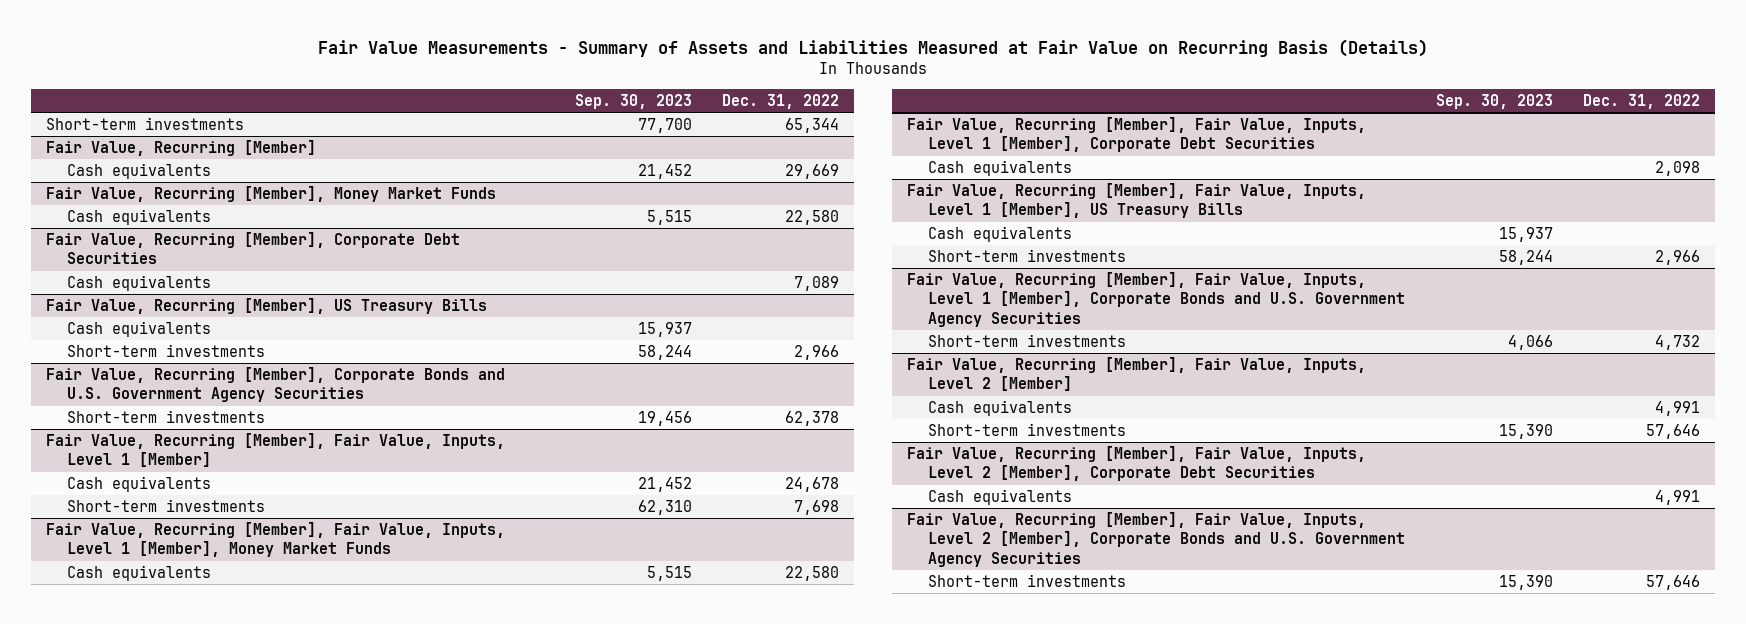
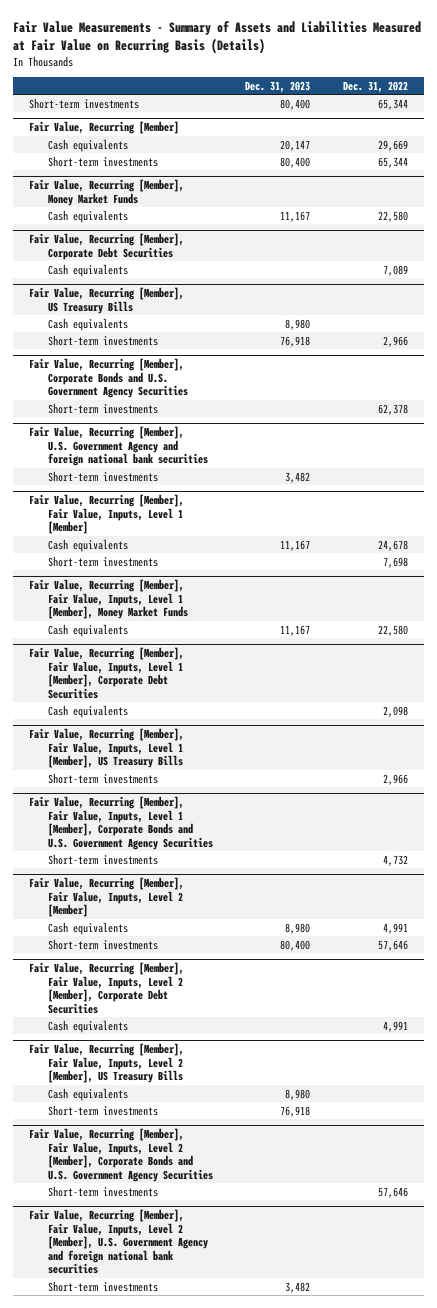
- | Sep. 30, 2023 | Dec. 31, 2022
+ | Dec. 31, 2023 | Dec. 31, 2022
@ Fair Value, Recurring [Member]
+ Short-term investments | 80,400 | 65,344
+ Fair Value, Recurring [Member], U.S. Government Agency and foreign national bank securities
+ Short-term investments | 3,482 |
@ Fair Value, Recurring [Member], Fair Value, Inputs, Level 1 [Member], US Treasury Bills
- Cash equivalents | 15,937 |
+ Fair Value, Recurring [Member], Fair Value, Inputs, Level 2 [Member], US Treasury Bills
+ Cash equivalents | 8,980 |
+ Short-term investments | 76,918 |
+ Fair Value, Recurring [Member], Fair Value, Inputs, Level 2 [Member], U.S. Government Agency and foreign national bank securities
+ Short-term investments | 3,482 |

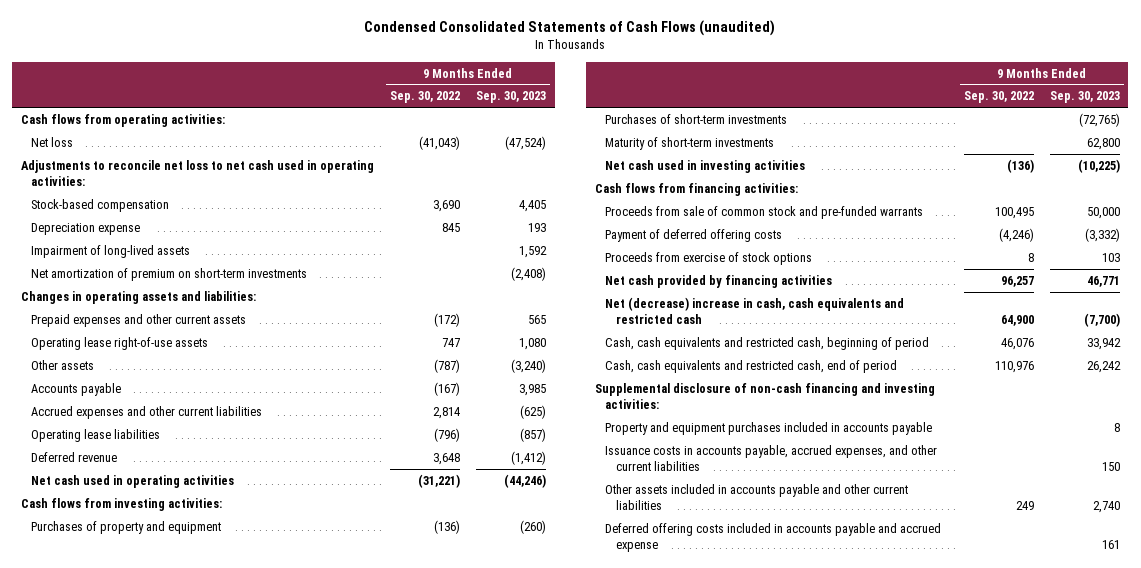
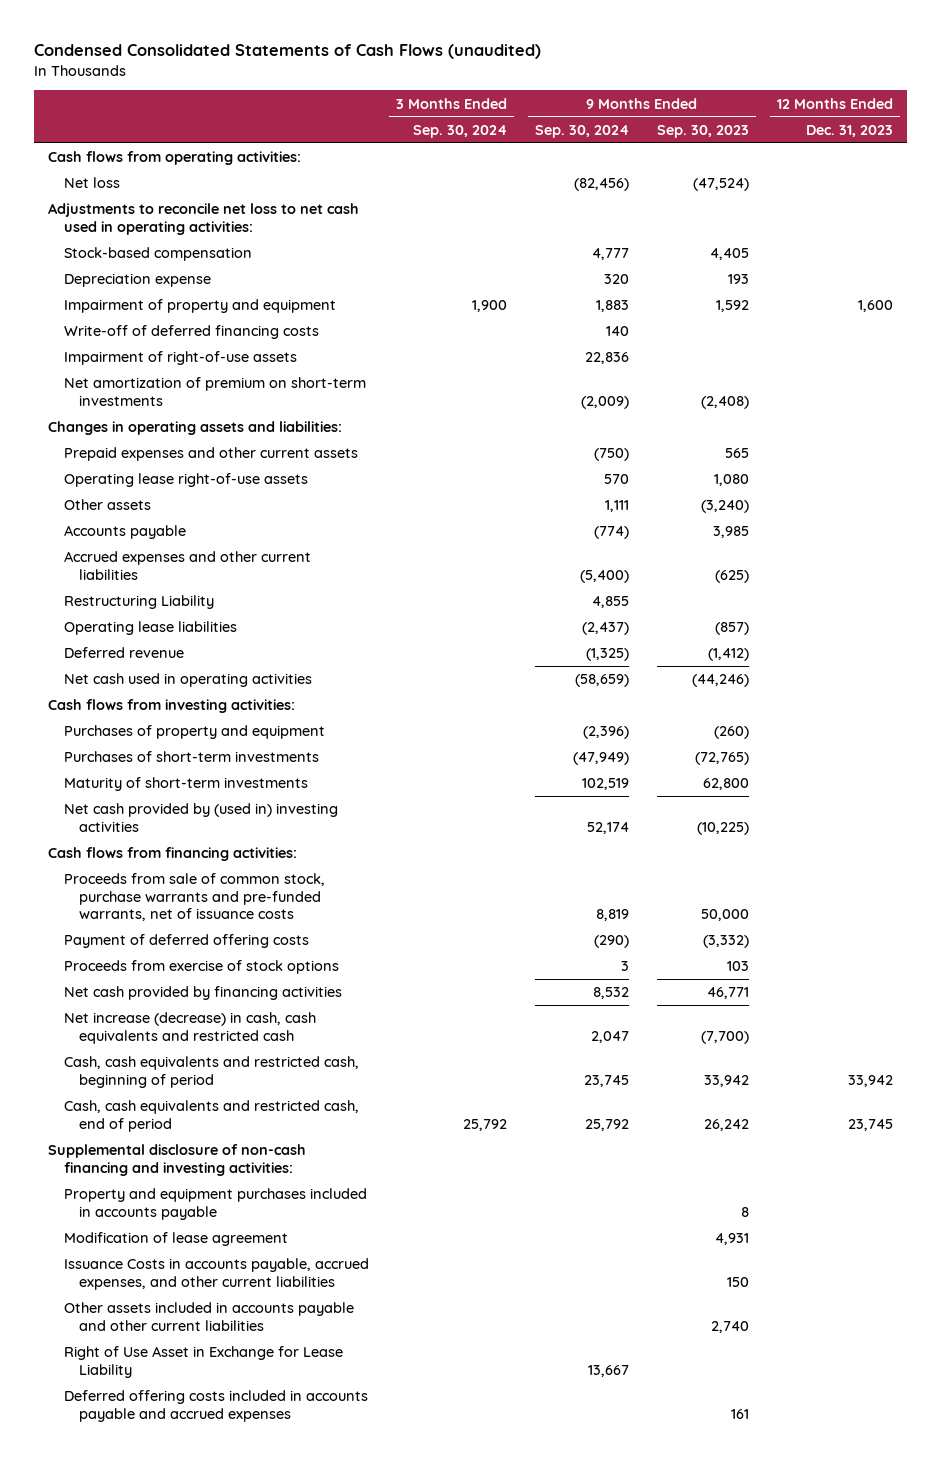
- | 9 Months Ended Sep. 30, 2022 | 9 Months Ended Sep. 30, 2023
+ | 3 Months Ended Sep. 30, 2024 | 9 Months Ended Sep. 30, 2024 | 9 Months Ended Sep. 30, 2023 | 12 Months Ended Dec. 31, 2023
- Impairment of long-lived assets | | 1,592
+ Impairment of property and equipment | 1,900 | 1,883 | 1,592 | 1,600
+ Write-off of deferred financing costs | | 140 | |
+ Impairment of right-of-use assets | | 22,836 | |
+ Restructuring Liability | | 4,855 | |
- Net cash used in investing activities | (136) | (10,225)
+ Net cash provided by (used in) investing activities | | 52,174 | (10,225) |
- Proceeds from sale of common stock and pre-funded warrants | 100,495 | 50,000
+ Proceeds from sale of common stock, purchase warrants and pre-funded warrants, net of issuance costs | | 8,819 | 50,000 |
- Net (decrease) increase in cash, cash equivalents and restricted cash | 64,900 | (7,700)
+ Net increase (decrease) in cash, cash equivalents and restricted cash | | 2,047 | (7,700) |
- Issuance costs in accounts payable, accrued expenses, and other current liabilities | | 150
+ Modification of lease agreement | | | 4,931 |
+ Issuance Costs in accounts payable, accrued expenses, and other current liabilities | | | 150 |
- Deferred offering costs included in accounts payable and accrued expense | | 161
+ Right of Use Asset in Exchange for Lease Liability | | 13,667 | |
+ Deferred offering costs included in accounts payable and accrued expenses | | | 161 |

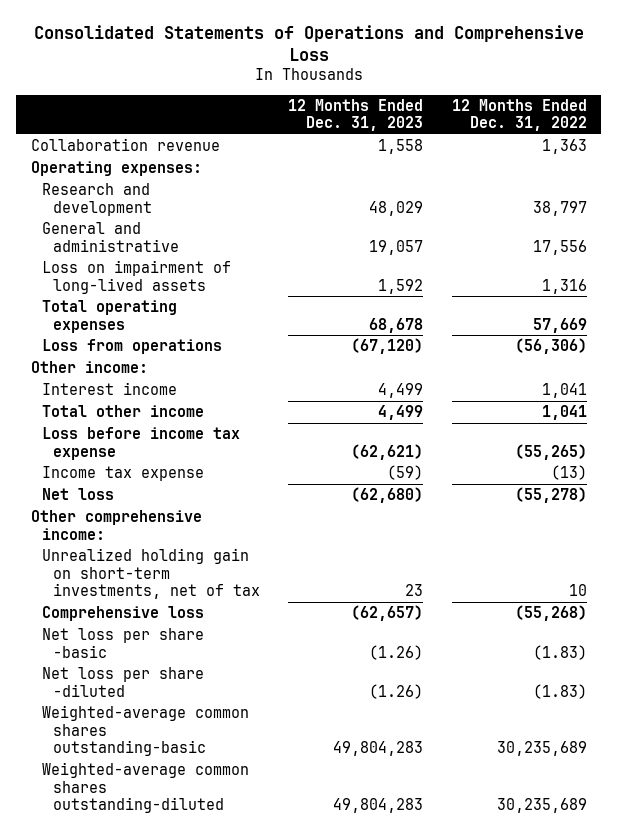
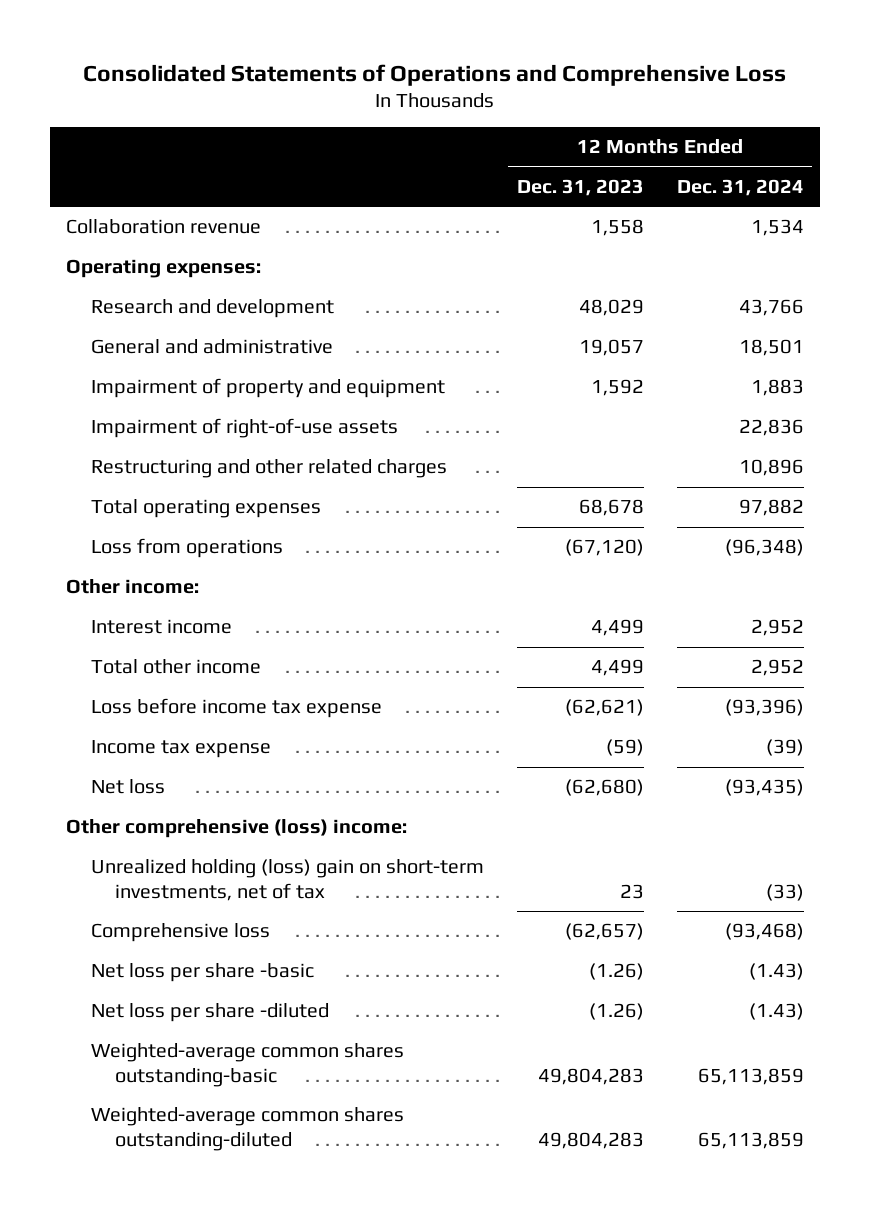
- | 12 Months Ended Dec. 31, 2023 | 12 Months Ended Dec. 31, 2022
+ | 12 Months Ended Dec. 31, 2023 | 12 Months Ended Dec. 31, 2024
- Loss on impairment of long-lived assets | 1,592 | 1,316
+ Impairment of property and equipment | 1,592 | 1,883
+ Impairment of right-of-use assets | | 22,836
+ Restructuring and other related charges | | 10,896
- Other comprehensive income:
- Unrealized holding gain on short-term investments, net of tax | 23 | 10
+ Other comprehensive (loss) income:
+ Unrealized holding (loss) gain on short-term investments, net of tax | 23 | (33)

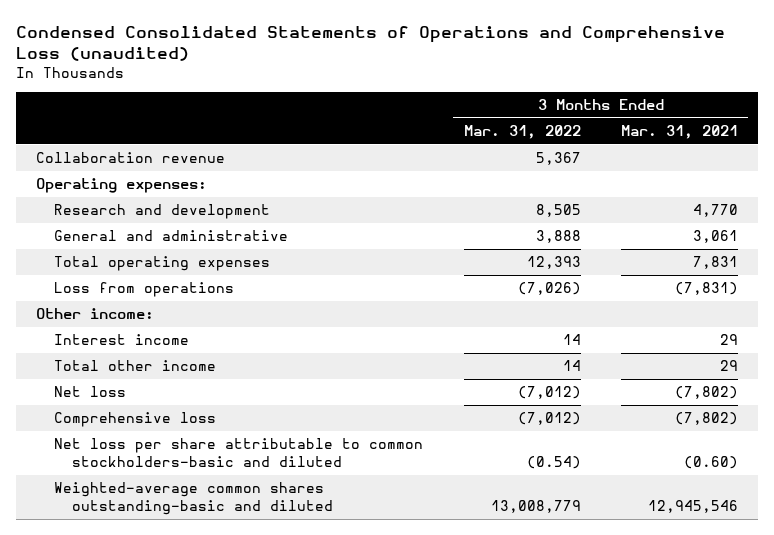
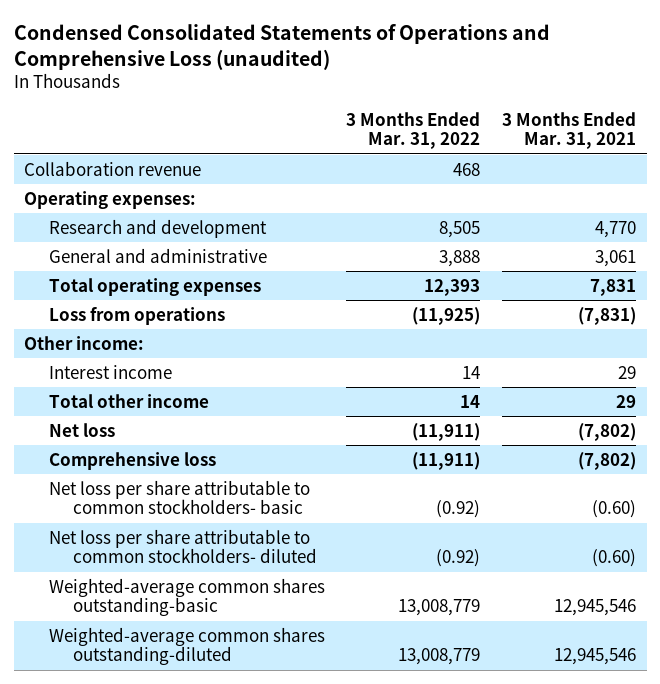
- Collaboration revenue | 5,367 |
+ Collaboration revenue | 468 |
- Loss from operations | (7,026) | (7,831)
+ Loss from operations | (11,925) | (7,831)
- Net loss | (7,012) | (7,802)
- Comprehensive loss | (7,012) | (7,802)
- Net loss per share attributable to common stockholders-basic and diluted | (0.54) | (0.60)
- Weighted-average common shares outstanding-basic and diluted | 13,008,779 | 12,945,546
+ Net loss | (11,911) | (7,802)
+ Comprehensive loss | (11,911) | (7,802)
+ Net loss per share attributable to common stockholders- basic | (0.92) | (0.60)
+ Net loss per share attributable to common stockholders- diluted | (0.92) | (0.60)
+ Weighted-average common shares outstanding-basic | 13,008,779 | 12,945,546
+ Weighted-average common shares outstanding-diluted | 13,008,779 | 12,945,546

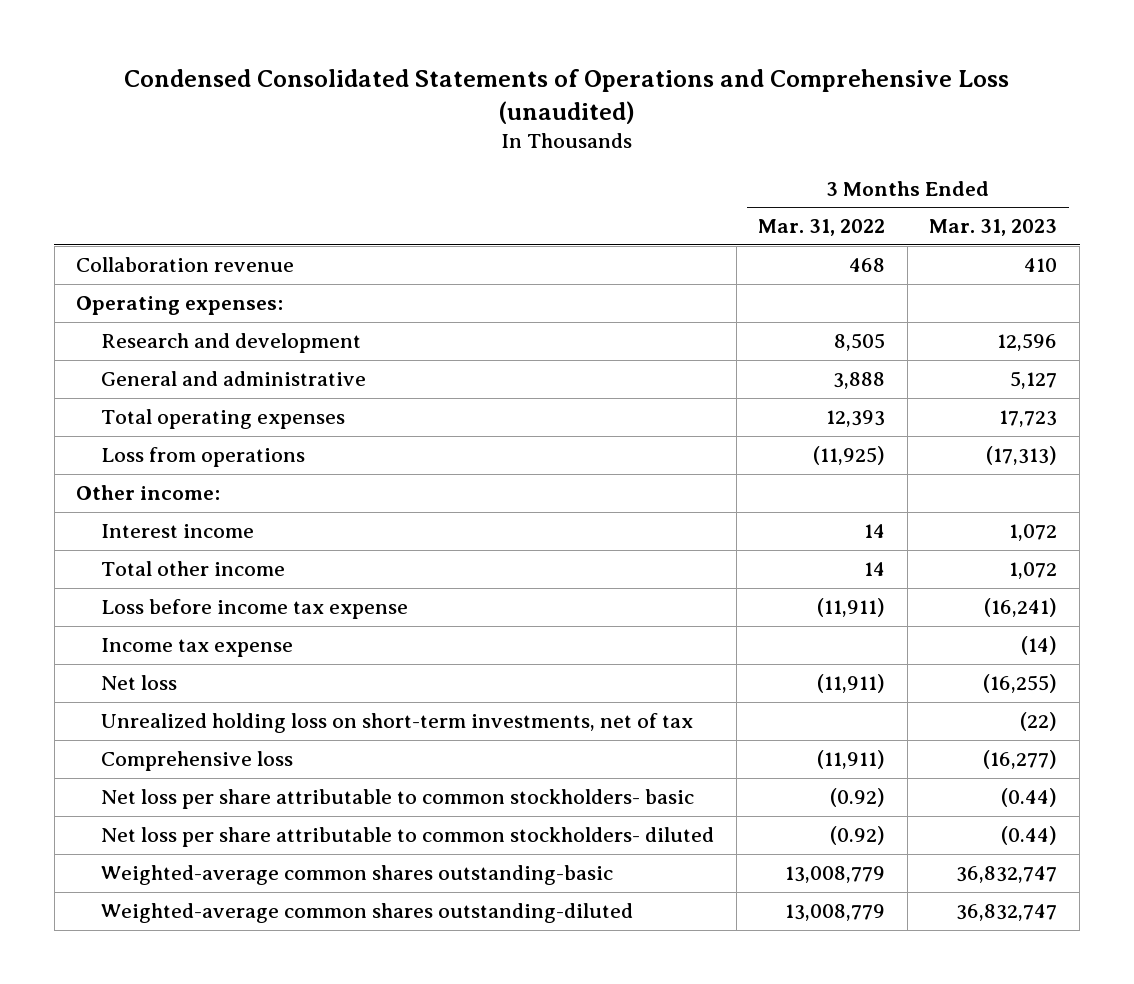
- | 3 Months Ended Mar. 31, 2022 | 3 Months Ended Mar. 31, 2021
+ | 3 Months Ended Mar. 31, 2022 | 3 Months Ended Mar. 31, 2023
+ Loss before income tax expense | (11,911) | (16,241)
+ Income tax expense | | (14)
+ Unrealized holding loss on short-term investments, net of tax | | (22)

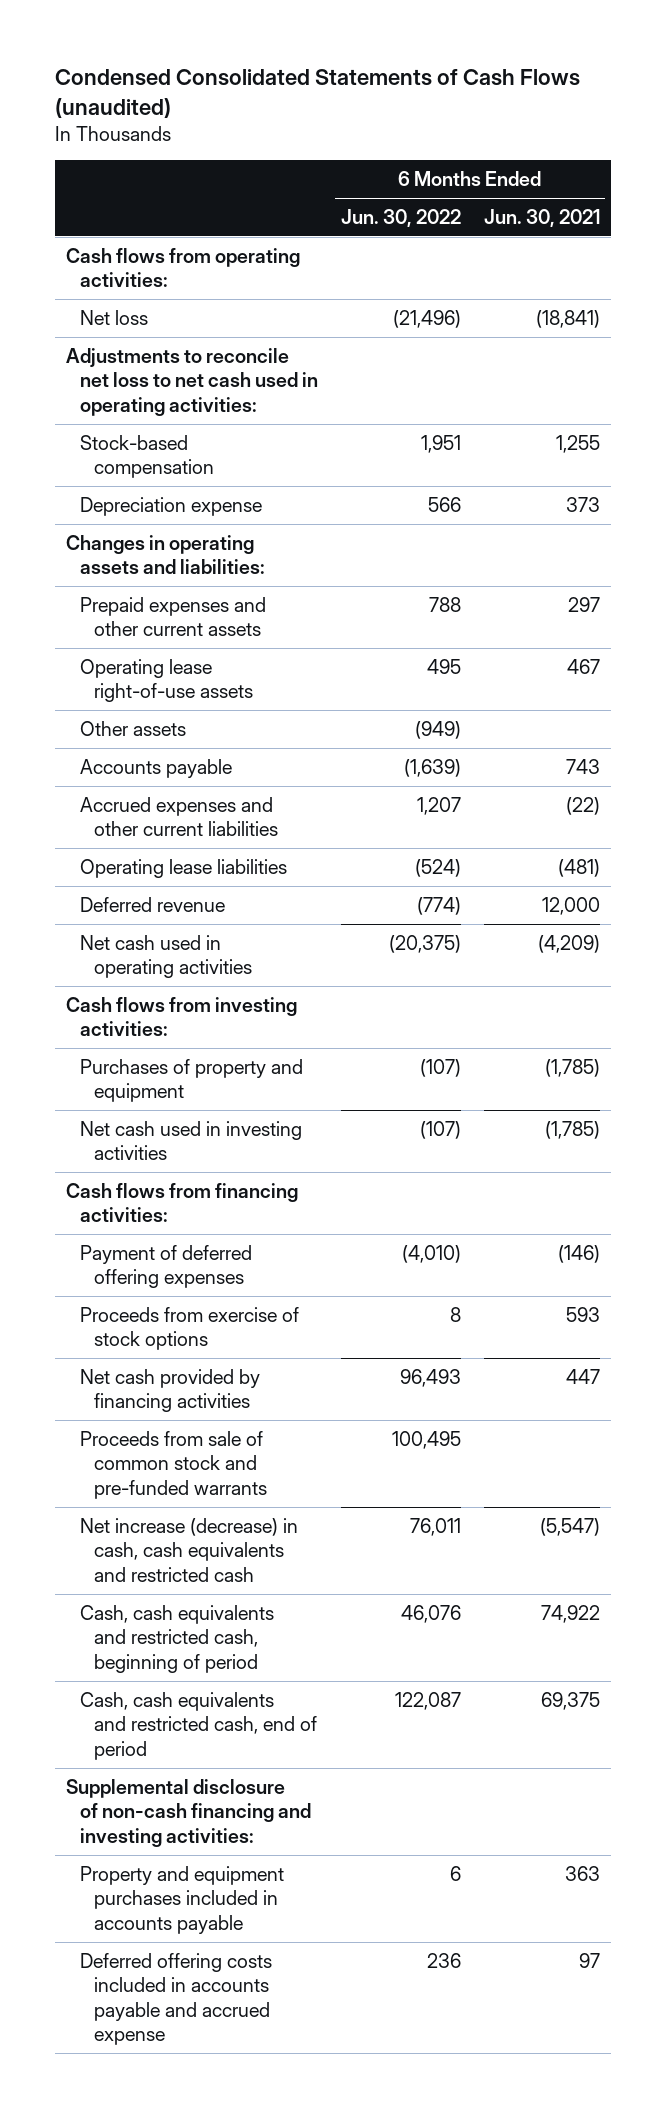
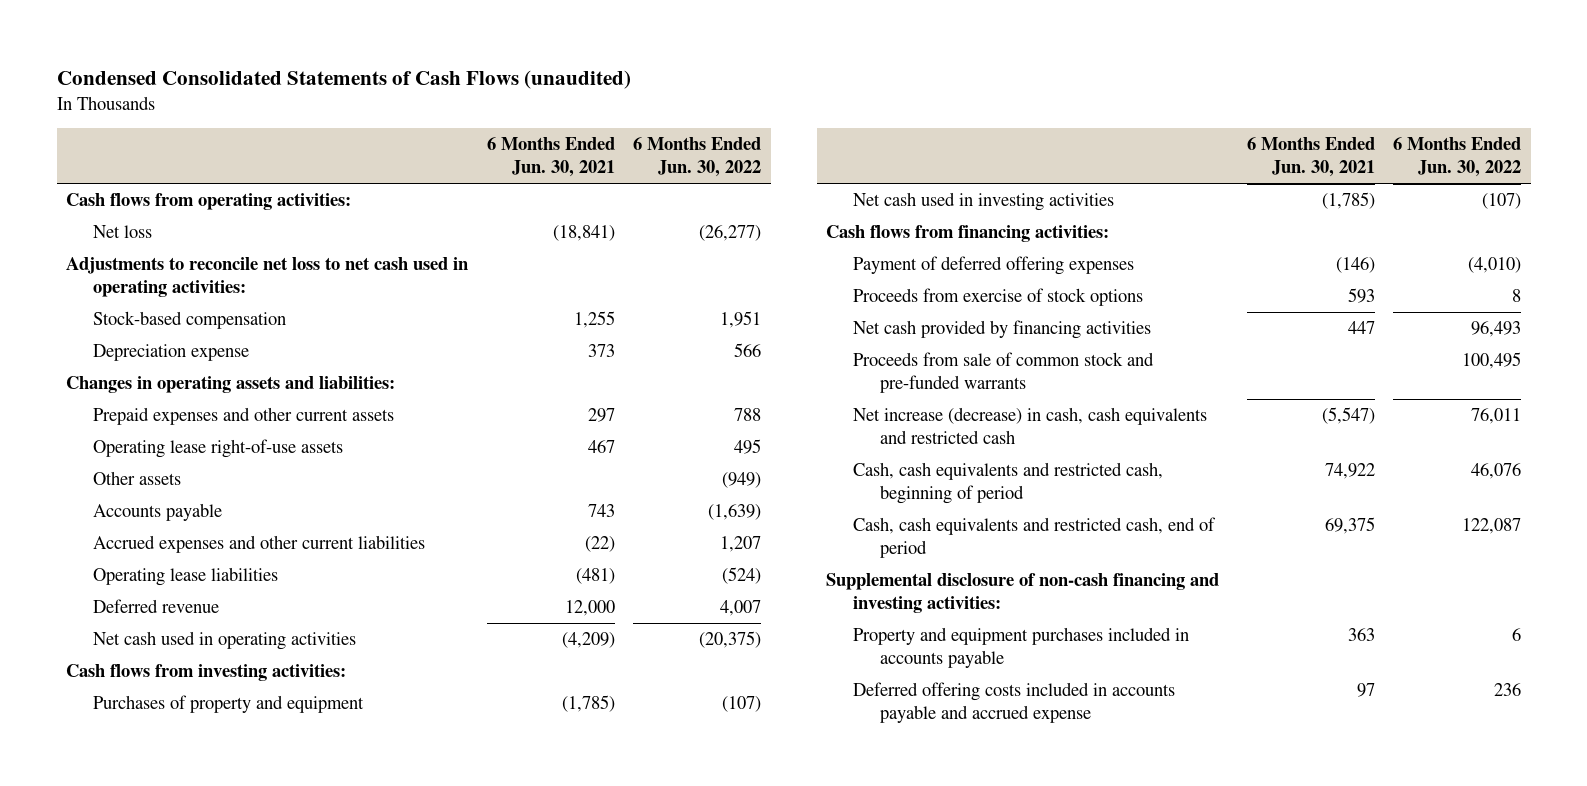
- | 6 Months Ended Jun. 30, 2022 | 6 Months Ended Jun. 30, 2021
+ | 6 Months Ended Jun. 30, 2021 | 6 Months Ended Jun. 30, 2022
- Net loss | (21,496) | (18,841)
+ Net loss | (18,841) | (26,277)
- Deferred revenue | (774) | 12,000
+ Deferred revenue | 12,000 | 4,007

